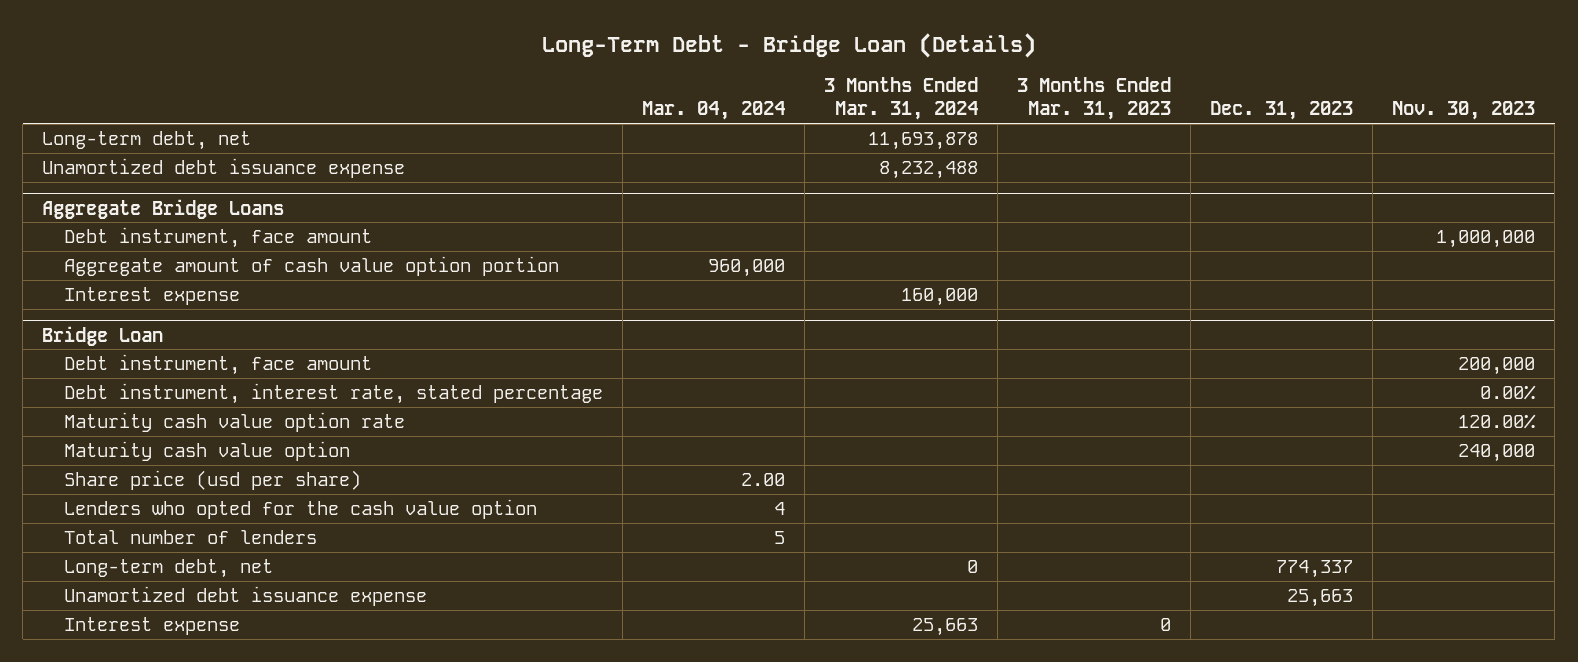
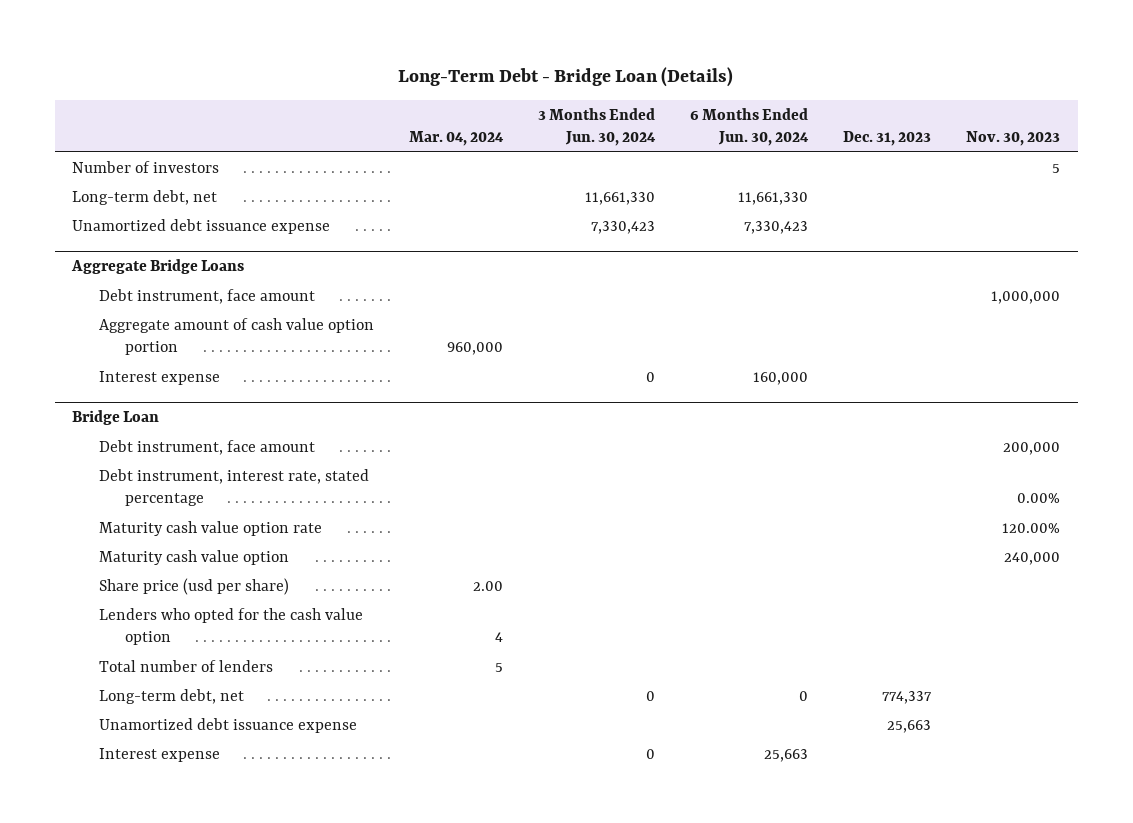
- | Mar. 04, 2024 | 3 Months Ended Mar. 31, 2024 | 3 Months Ended Mar. 31, 2023 | Dec. 31, 2023 | Nov. 30, 2023
+ | Mar. 04, 2024 | 3 Months Ended Jun. 30, 2024 | 6 Months Ended Jun. 30, 2024 | Dec. 31, 2023 | Nov. 30, 2023
+ Number of investors | | | | | 5

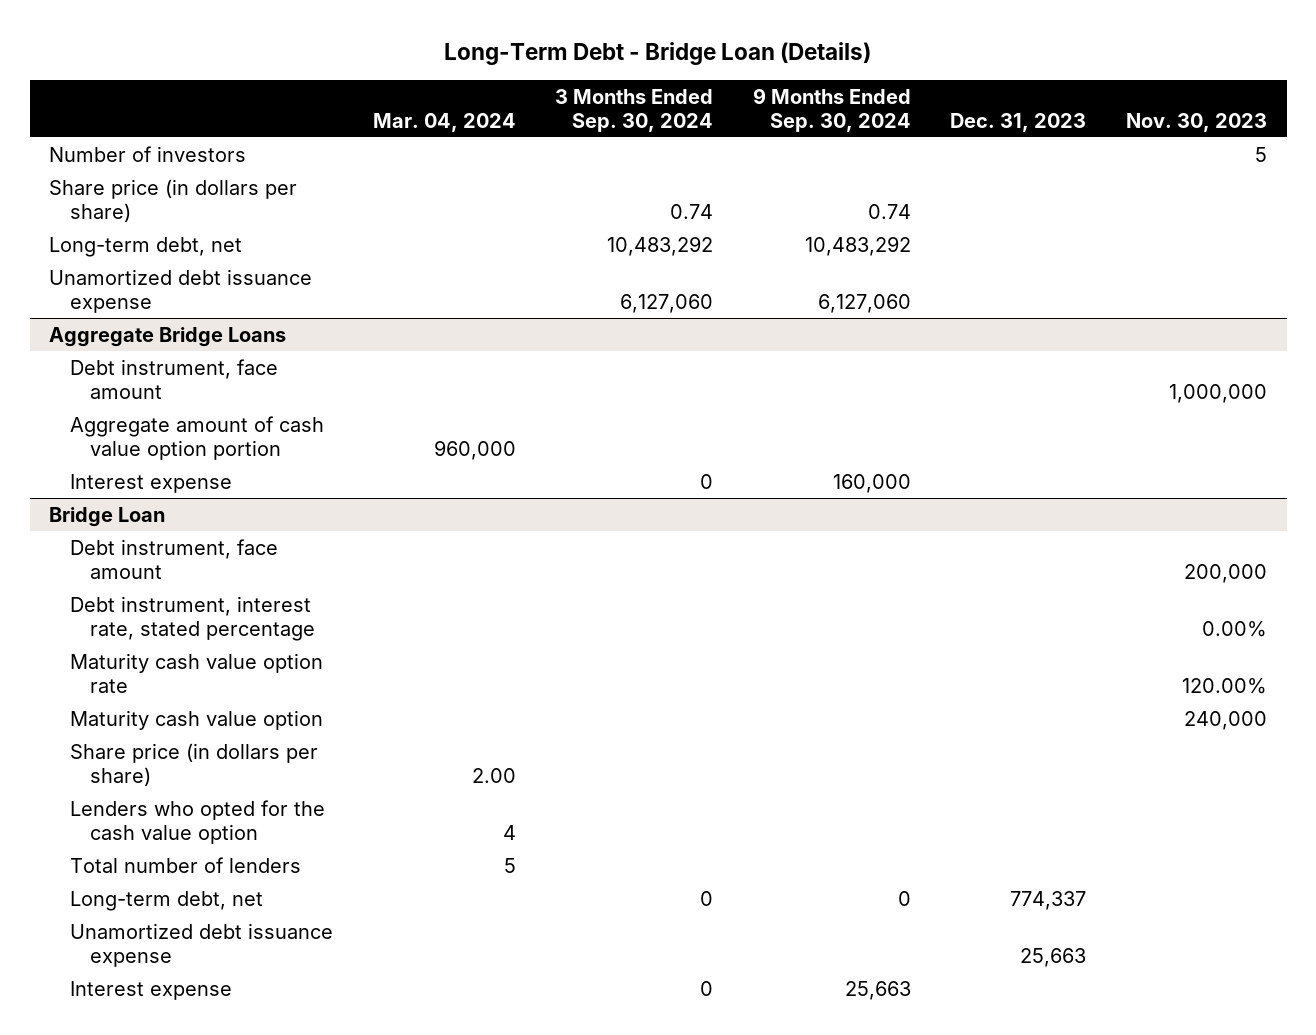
- | Mar. 04, 2024 | 3 Months Ended Jun. 30, 2024 | 6 Months Ended Jun. 30, 2024 | Dec. 31, 2023 | Nov. 30, 2023
+ | Mar. 04, 2024 | 3 Months Ended Sep. 30, 2024 | 9 Months Ended Sep. 30, 2024 | Dec. 31, 2023 | Nov. 30, 2023
+ Share price (in dollars per share) | | 0.74 | 0.74 | |
@ Bridge Loan
- Share price (usd per share) | 2.00 | | | |
+ Share price (in dollars per share) | 2.00 | | | |

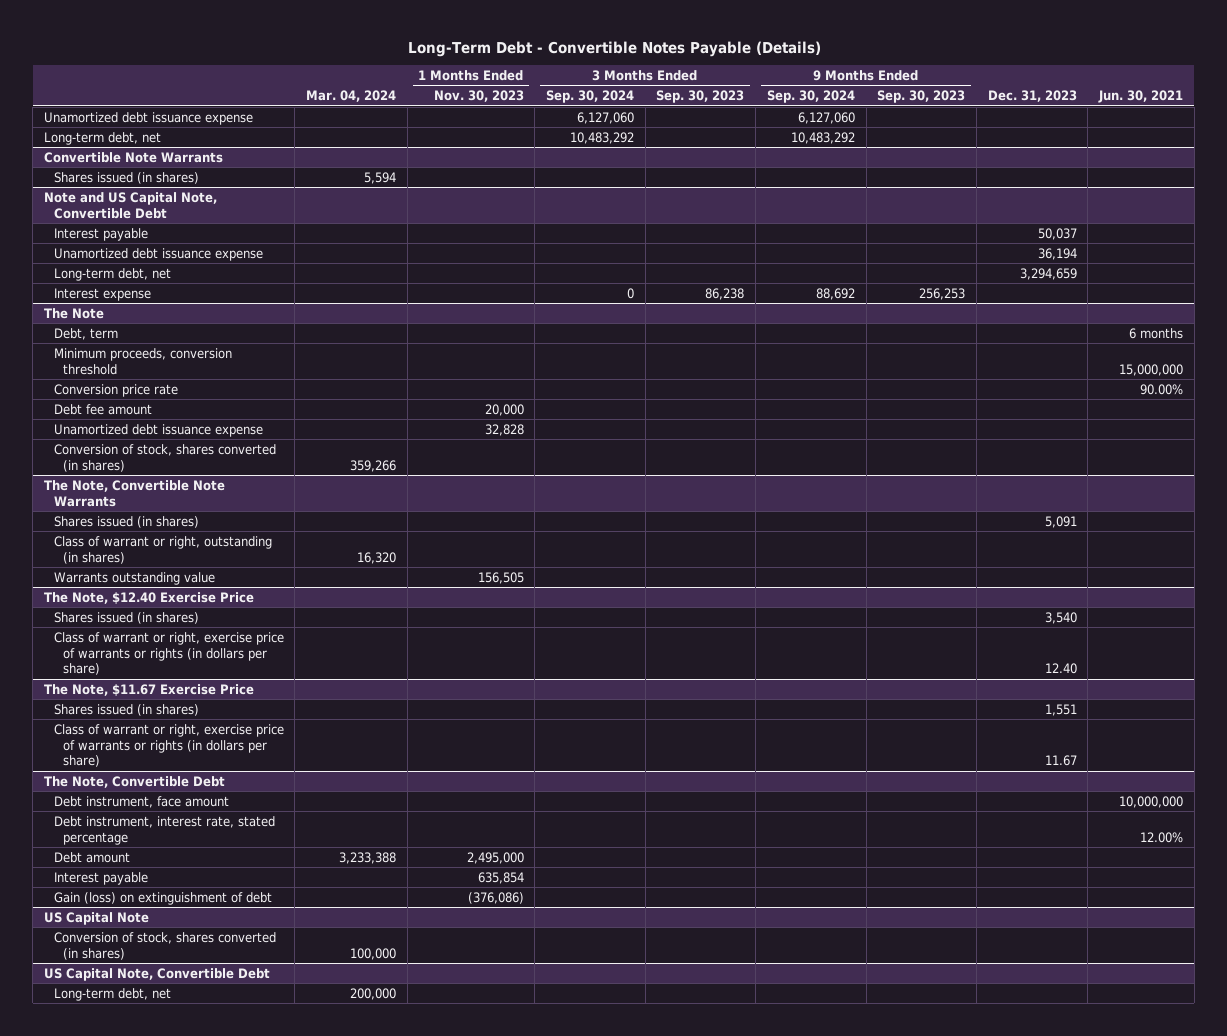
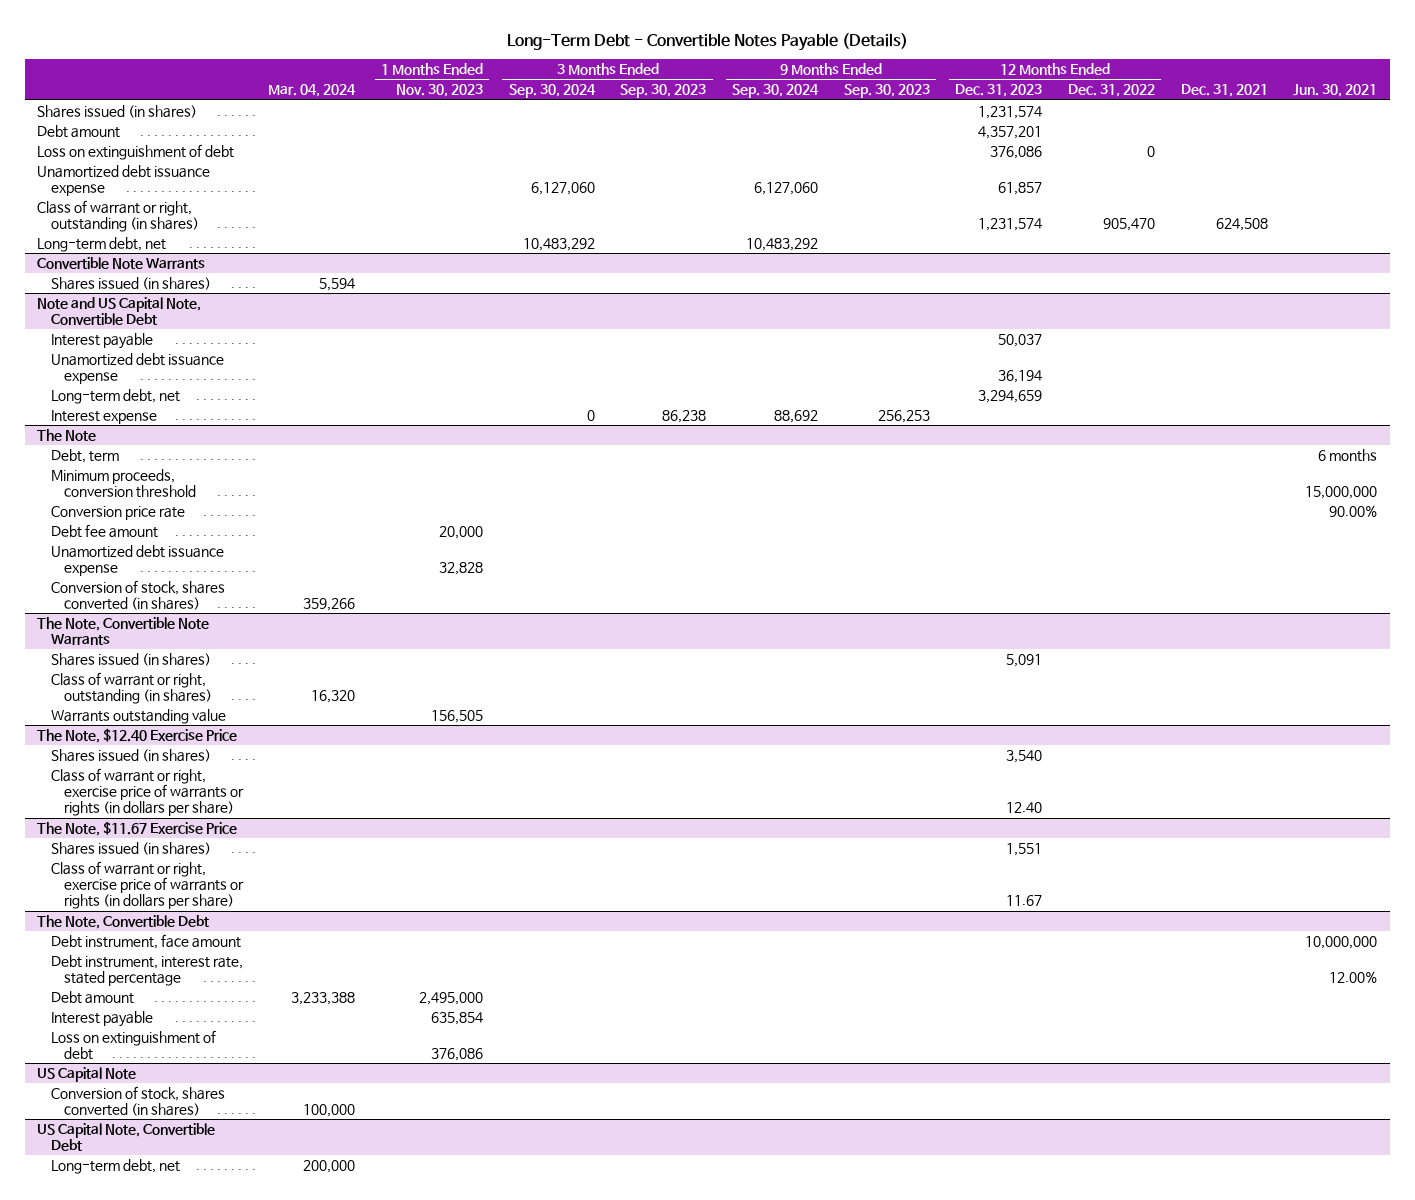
- | Mar. 04, 2024 | 1 Months Ended Nov. 30, 2023 | 3 Months Ended Sep. 30, 2024 | 3 Months Ended Sep. 30, 2023 | 9 Months Ended Sep. 30, 2024 | 9 Months Ended Sep. 30, 2023 | Dec. 31, 2023 | Jun. 30, 2021
+ | Mar. 04, 2024 | 1 Months Ended Nov. 30, 2023 | 3 Months Ended Sep. 30, 2024 | 3 Months Ended Sep. 30, 2023 | 9 Months Ended Sep. 30, 2024 | 9 Months Ended Sep. 30, 2023 | 12 Months Ended Dec. 31, 2023 | 12 Months Ended Dec. 31, 2022 | Dec. 31, 2021 | Jun. 30, 2021
+ Shares issued (in shares) | | | | | | | 1,231,574 | | |
+ Debt amount | | | | | | | 4,357,201 | | |
+ Loss on extinguishment of debt | | | | | | | 376,086 | 0 | |
+ Class of warrant or right, outstanding (in shares) | | | | | | | 1,231,574 | 905,470 | 624,508 |
@ The Note, Convertible Debt
- Gain (loss) on extinguishment of debt | | (376,086) | | | | | |
+ Loss on extinguishment of debt | | 376,086 | | | | | | | |

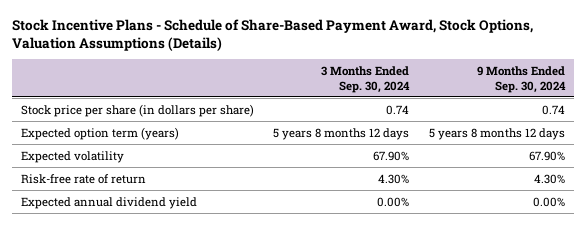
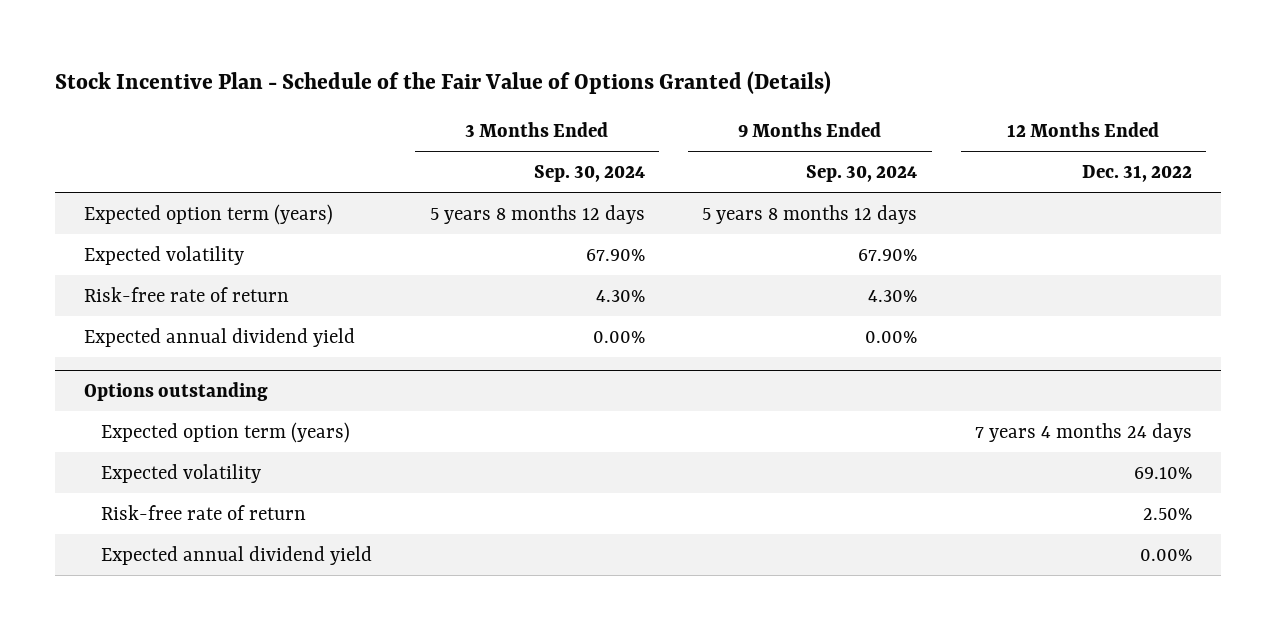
- Stock Incentive Plans - Schedule of Share-Based Payment Award, Stock Options, Valuation Assumptions (Details)
+ Stock Incentive Plan - Schedule of the Fair Value of Options Granted (Details)
- | 3 Months Ended Sep. 30, 2024 | 9 Months Ended Sep. 30, 2024
+ | 3 Months Ended Sep. 30, 2024 | 9 Months Ended Sep. 30, 2024 | 12 Months Ended Dec. 31, 2022
- Stock price per share (in dollars per share) | 0.74 | 0.74
+ Options outstanding
+ Expected option term (years) | | | 7 years 4 months 24 days
+ Expected volatility | | | 69.10%
+ Risk-free rate of return | | | 2.50%
+ Expected annual dividend yield | | | 0.00%

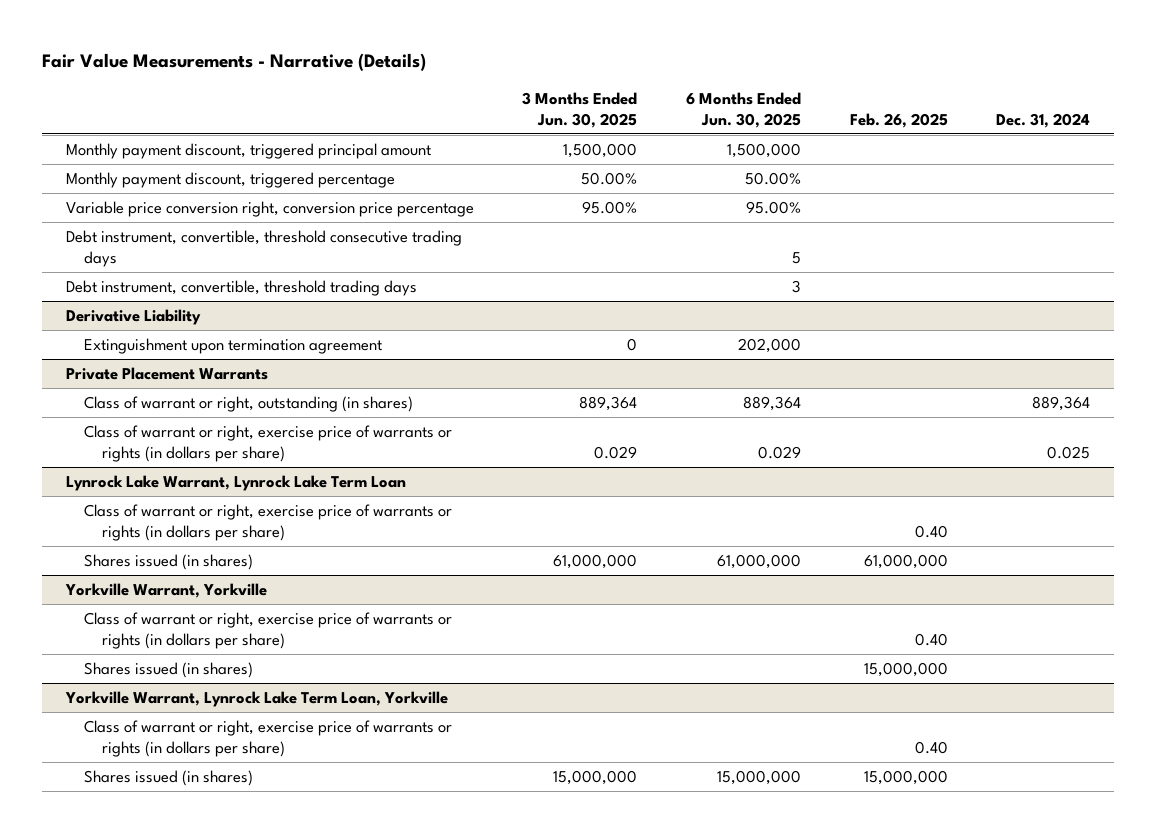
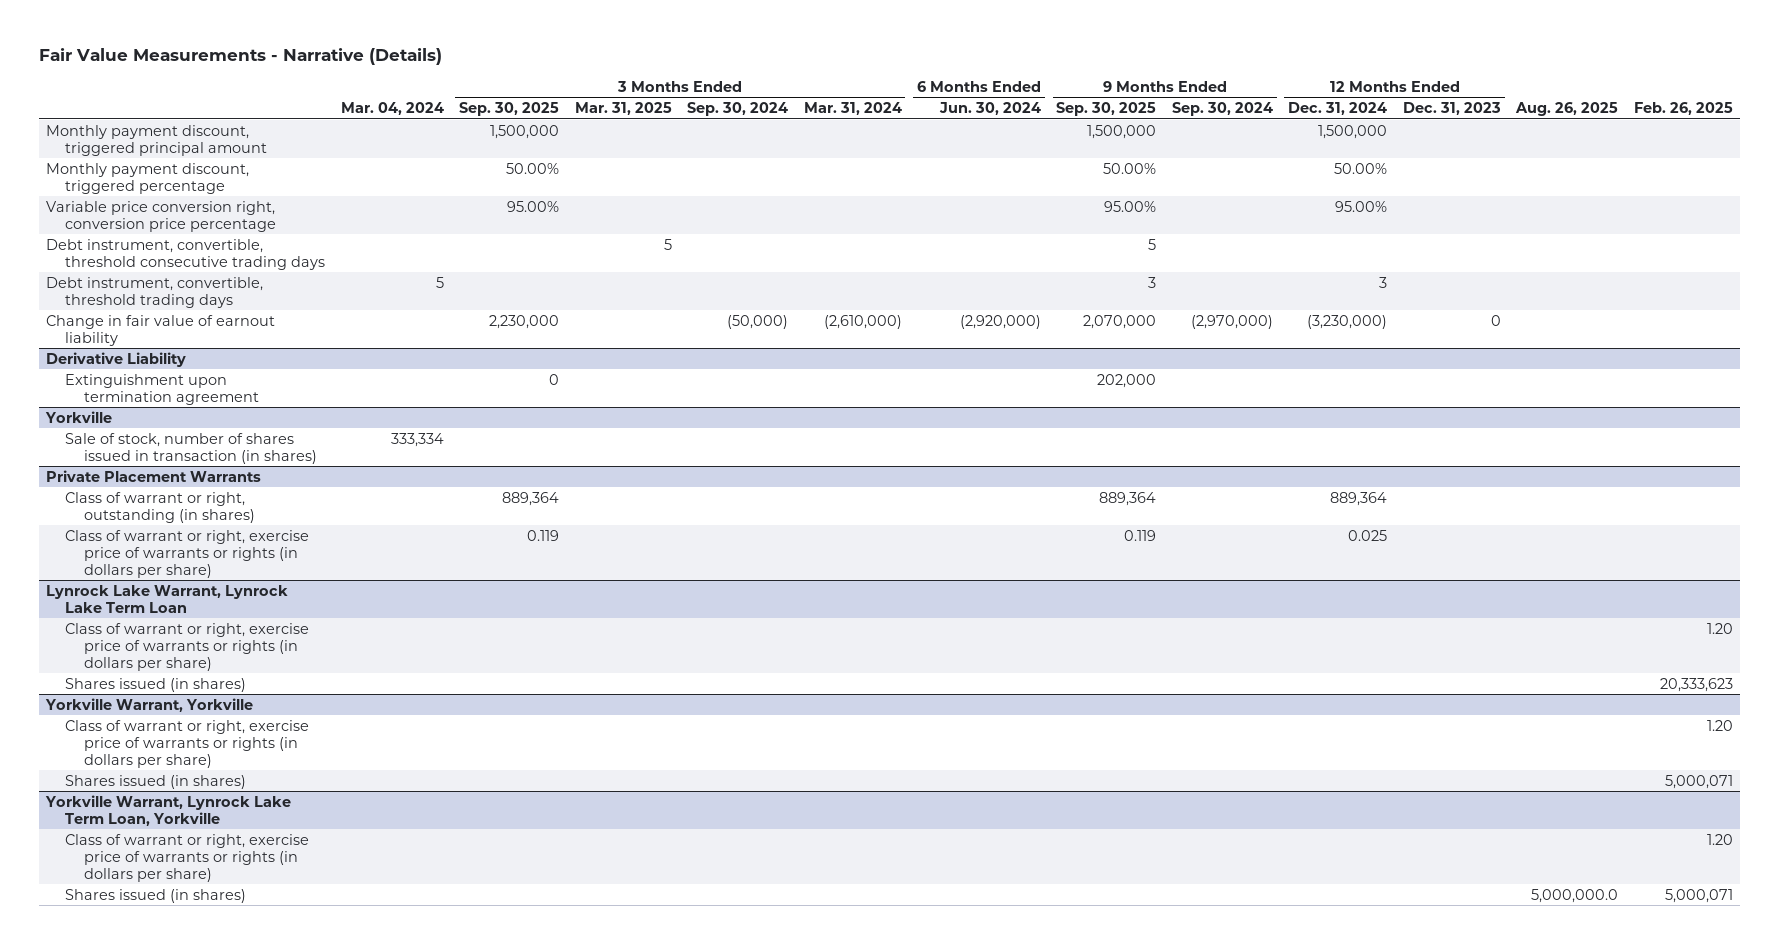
- | 3 Months Ended Jun. 30, 2025 | 6 Months Ended Jun. 30, 2025 | Feb. 26, 2025 | Dec. 31, 2024
+ | Mar. 04, 2024 | 3 Months Ended Sep. 30, 2025 | 3 Months Ended Mar. 31, 2025 | 3 Months Ended Sep. 30, 2024 | 3 Months Ended Mar. 31, 2024 | 6 Months Ended Jun. 30, 2024 | 9 Months Ended Sep. 30, 2025 | 9 Months Ended Sep. 30, 2024 | 12 Months Ended Dec. 31, 2024 | 12 Months Ended Dec. 31, 2023 | Aug. 26, 2025 | Feb. 26, 2025
+ Change in fair value of earnout liability | | 2,230,000 | | (50,000) | (2,610,000) | (2,920,000) | 2,070,000 | (2,970,000) | (3,230,000) | 0 | |
+ Yorkville
+ Sale of stock, number of shares issued in transaction (in shares) | 333,334 | | | | | | | | | | |
@ Lynrock Lake Warrant, Lynrock Lake Term Loan
- Class of warrant or right, exercise price of warrants or rights (in dollars per share) | | | 0.40 |
- Shares issued (in shares) | 61,000,000 | 61,000,000 | 61,000,000 |
+ Class of warrant or right, exercise price of warrants or rights (in dollars per share) | | | | | | | | | | | | 1.20
+ Shares issued (in shares) | | | | | | | | | | | | 20,333,623
@ Yorkville Warrant, Yorkville
- Class of warrant or right, exercise price of warrants or rights (in dollars per share) | | | 0.40 |
- Shares issued (in shares) | | | 15,000,000 |
+ Class of warrant or right, exercise price of warrants or rights (in dollars per share) | | | | | | | | | | | | 1.20
+ Shares issued (in shares) | | | | | | | | | | | | 5,000,071
@ Yorkville Warrant, Lynrock Lake Term Loan, Yorkville
- Class of warrant or right, exercise price of warrants or rights (in dollars per share) | | | 0.40 |
- Shares issued (in shares) | 15,000,000 | 15,000,000 | 15,000,000 |
+ Class of warrant or right, exercise price of warrants or rights (in dollars per share) | | | | | | | | | | | | 1.20
+ Shares issued (in shares) | | | | | | | | | | | 5,000,000.0 | 5,000,071

